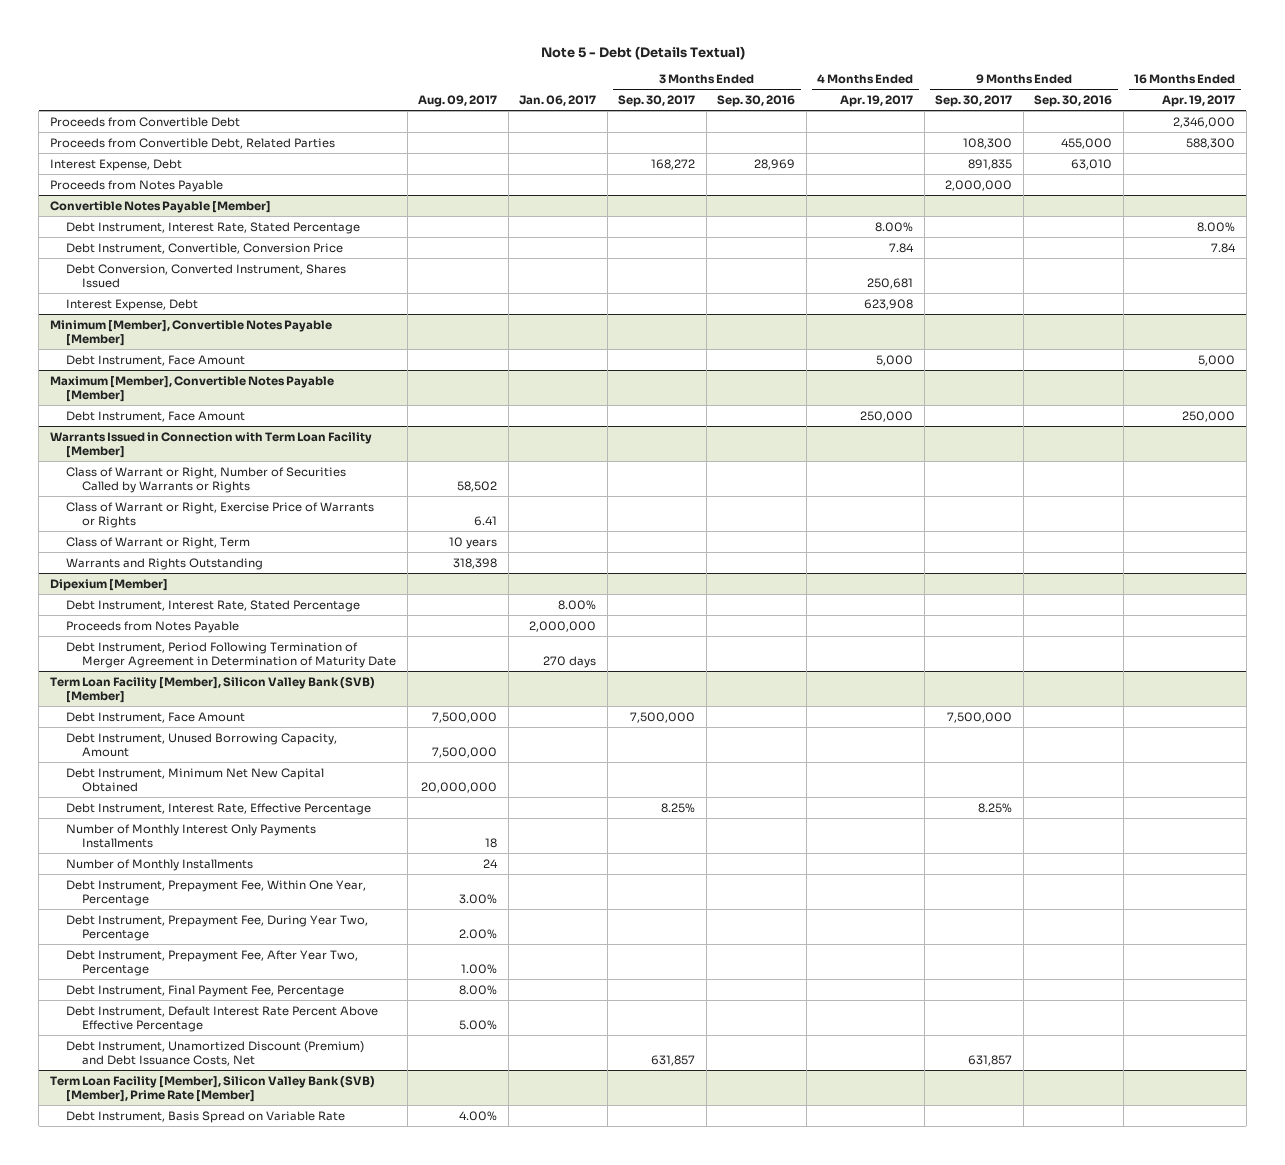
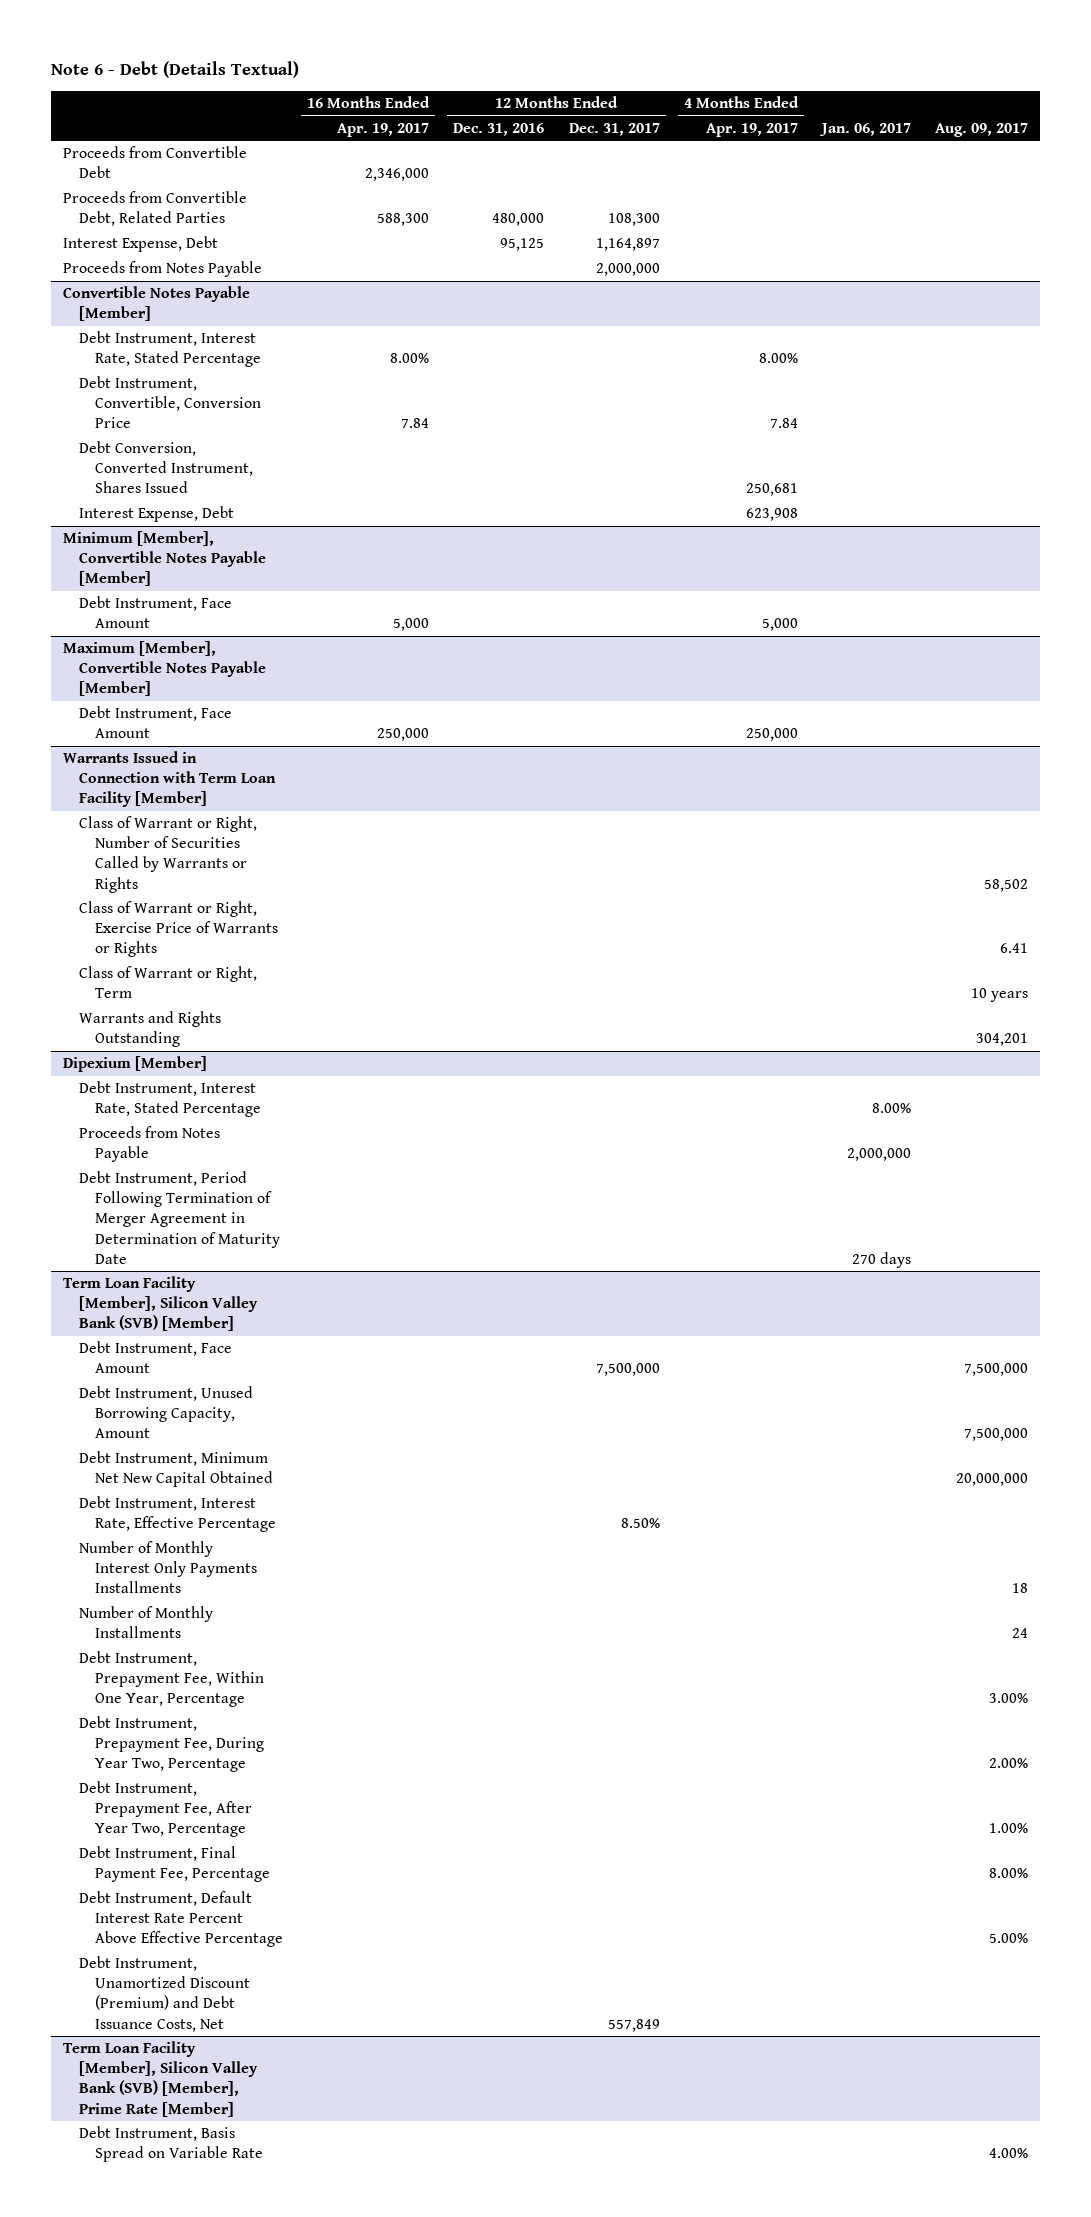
- Note 5 - Debt (Details Textual)
+ Note 6 - Debt (Details Textual)
- | Aug. 09, 2017 | Jan. 06, 2017 | 3 Months Ended Sep. 30, 2017 | 3 Months Ended Sep. 30, 2016 | 4 Months Ended Apr. 19, 2017 | 9 Months Ended Sep. 30, 2017 | 9 Months Ended Sep. 30, 2016 | 16 Months Ended Apr. 19, 2017
+ | 16 Months Ended Apr. 19, 2017 | 12 Months Ended Dec. 31, 2016 | 12 Months Ended Dec. 31, 2017 | 4 Months Ended Apr. 19, 2017 | Jan. 06, 2017 | Aug. 09, 2017
@ Warrants Issued in Connection with Term Loan Facility [Member]
- Warrants and Rights Outstanding | 318,398 | | | | | | |
+ Warrants and Rights Outstanding | | | | | | 304,201

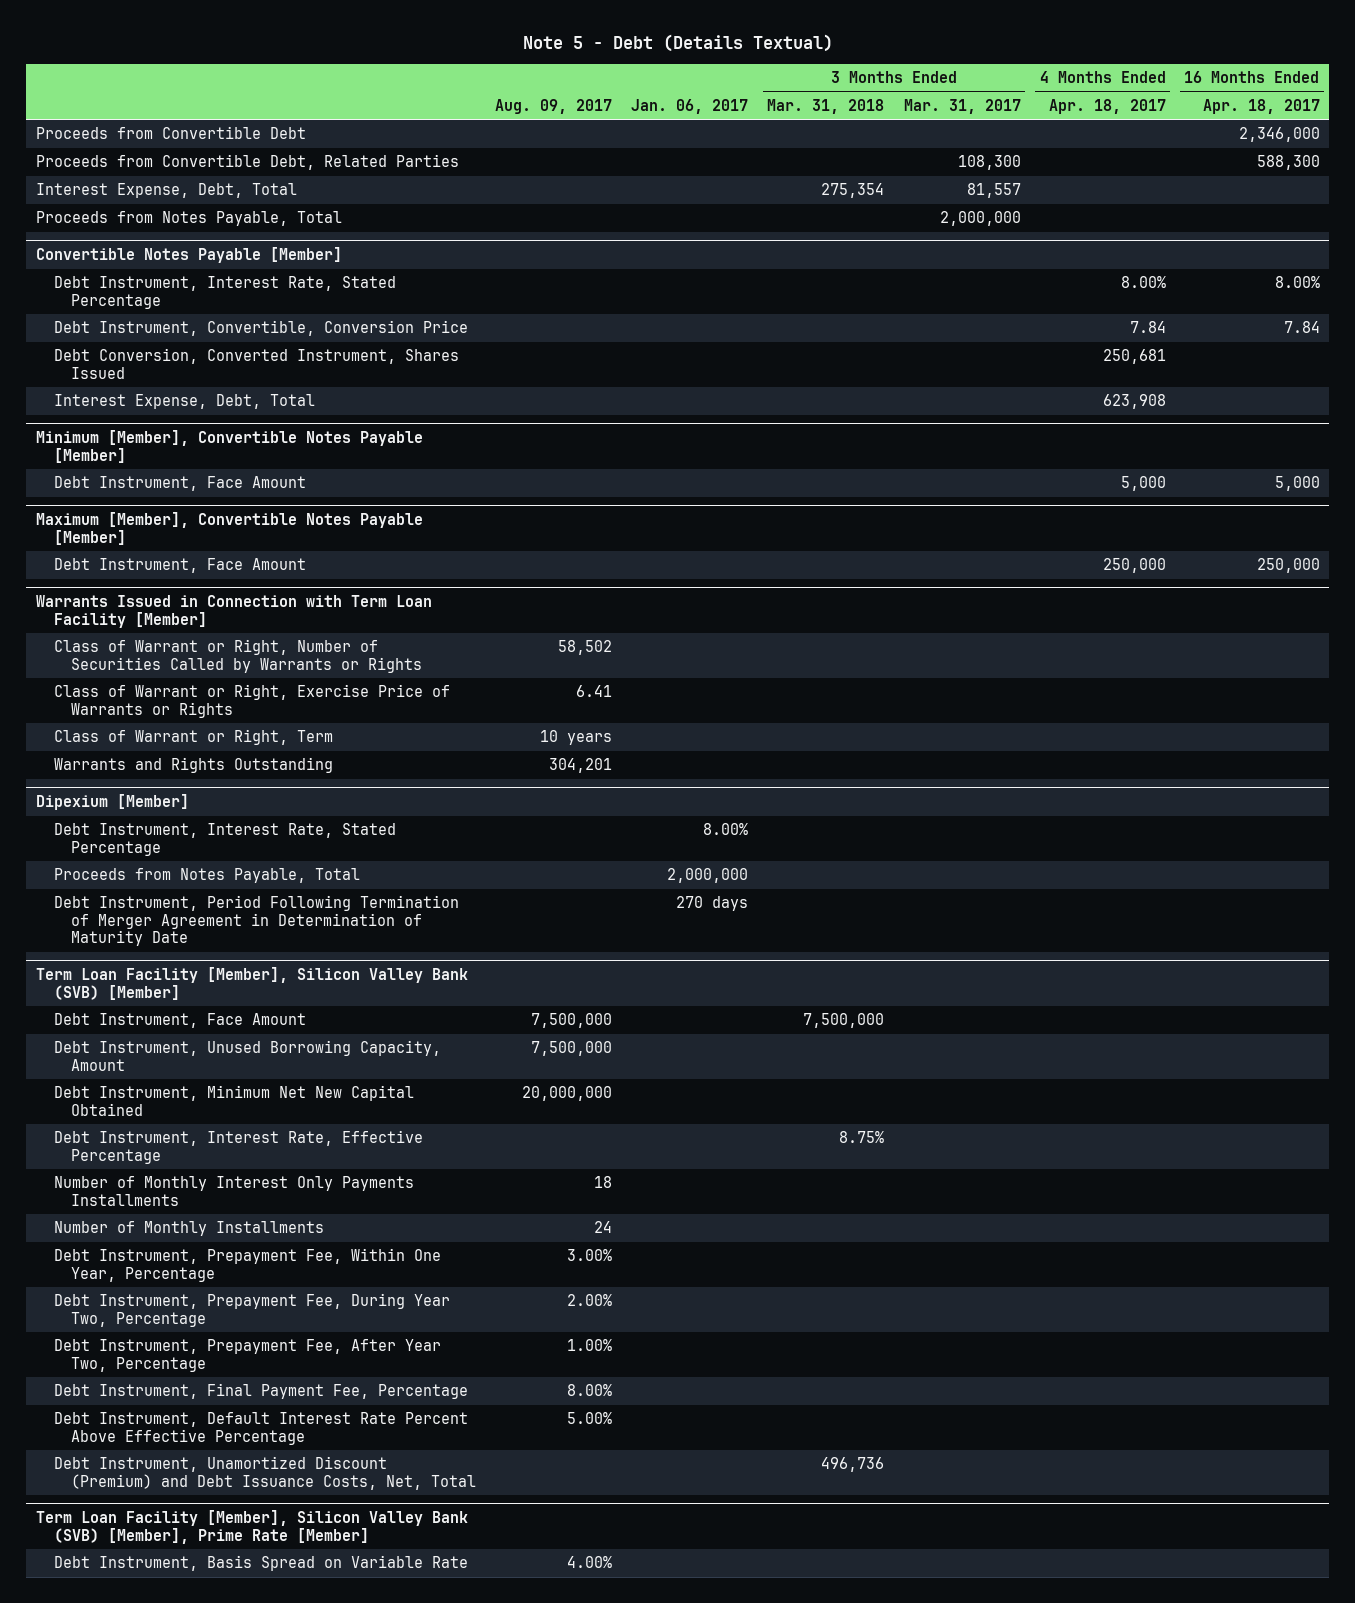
- Note 6 - Debt (Details Textual)
+ Note 5 - Debt (Details Textual)
- | 16 Months Ended Apr. 19, 2017 | 12 Months Ended Dec. 31, 2016 | 12 Months Ended Dec. 31, 2017 | 4 Months Ended Apr. 19, 2017 | Jan. 06, 2017 | Aug. 09, 2017
+ | Aug. 09, 2017 | Jan. 06, 2017 | 3 Months Ended Mar. 31, 2018 | 3 Months Ended Mar. 31, 2017 | 4 Months Ended Apr. 18, 2017 | 16 Months Ended Apr. 18, 2017
- Interest Expense, Debt | | 95,125 | 1,164,897 | | |
- Proceeds from Notes Payable | | | 2,000,000 | | |
+ Interest Expense, Debt, Total | | | 275,354 | 81,557 | |
+ Proceeds from Notes Payable, Total | | | | 2,000,000 | |
@ Convertible Notes Payable [Member]
- Interest Expense, Debt | | | | 623,908 | |
+ Interest Expense, Debt, Total | | | | | 623,908 |
@ Dipexium [Member]
- Proceeds from Notes Payable | | | | | 2,000,000 |
+ Proceeds from Notes Payable, Total | | 2,000,000 | | | |
@ Term Loan Facility [Member], Silicon Valley Bank (SVB) [Member]
- Debt Instrument, Unamortized Discount (Premium) and Debt Issuance Costs, Net | | | 557,849 | | |
+ Debt Instrument, Unamortized Discount (Premium) and Debt Issuance Costs, Net, Total | | | 496,736 | | |

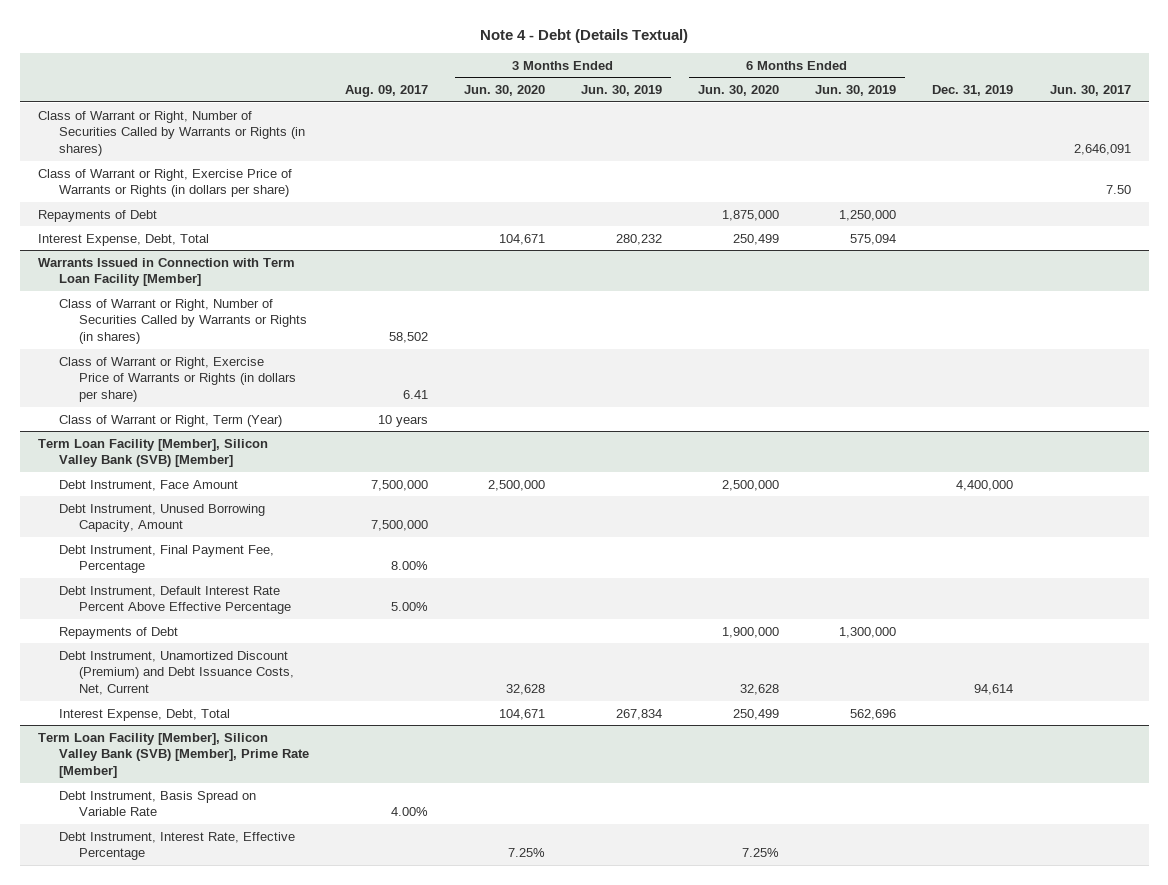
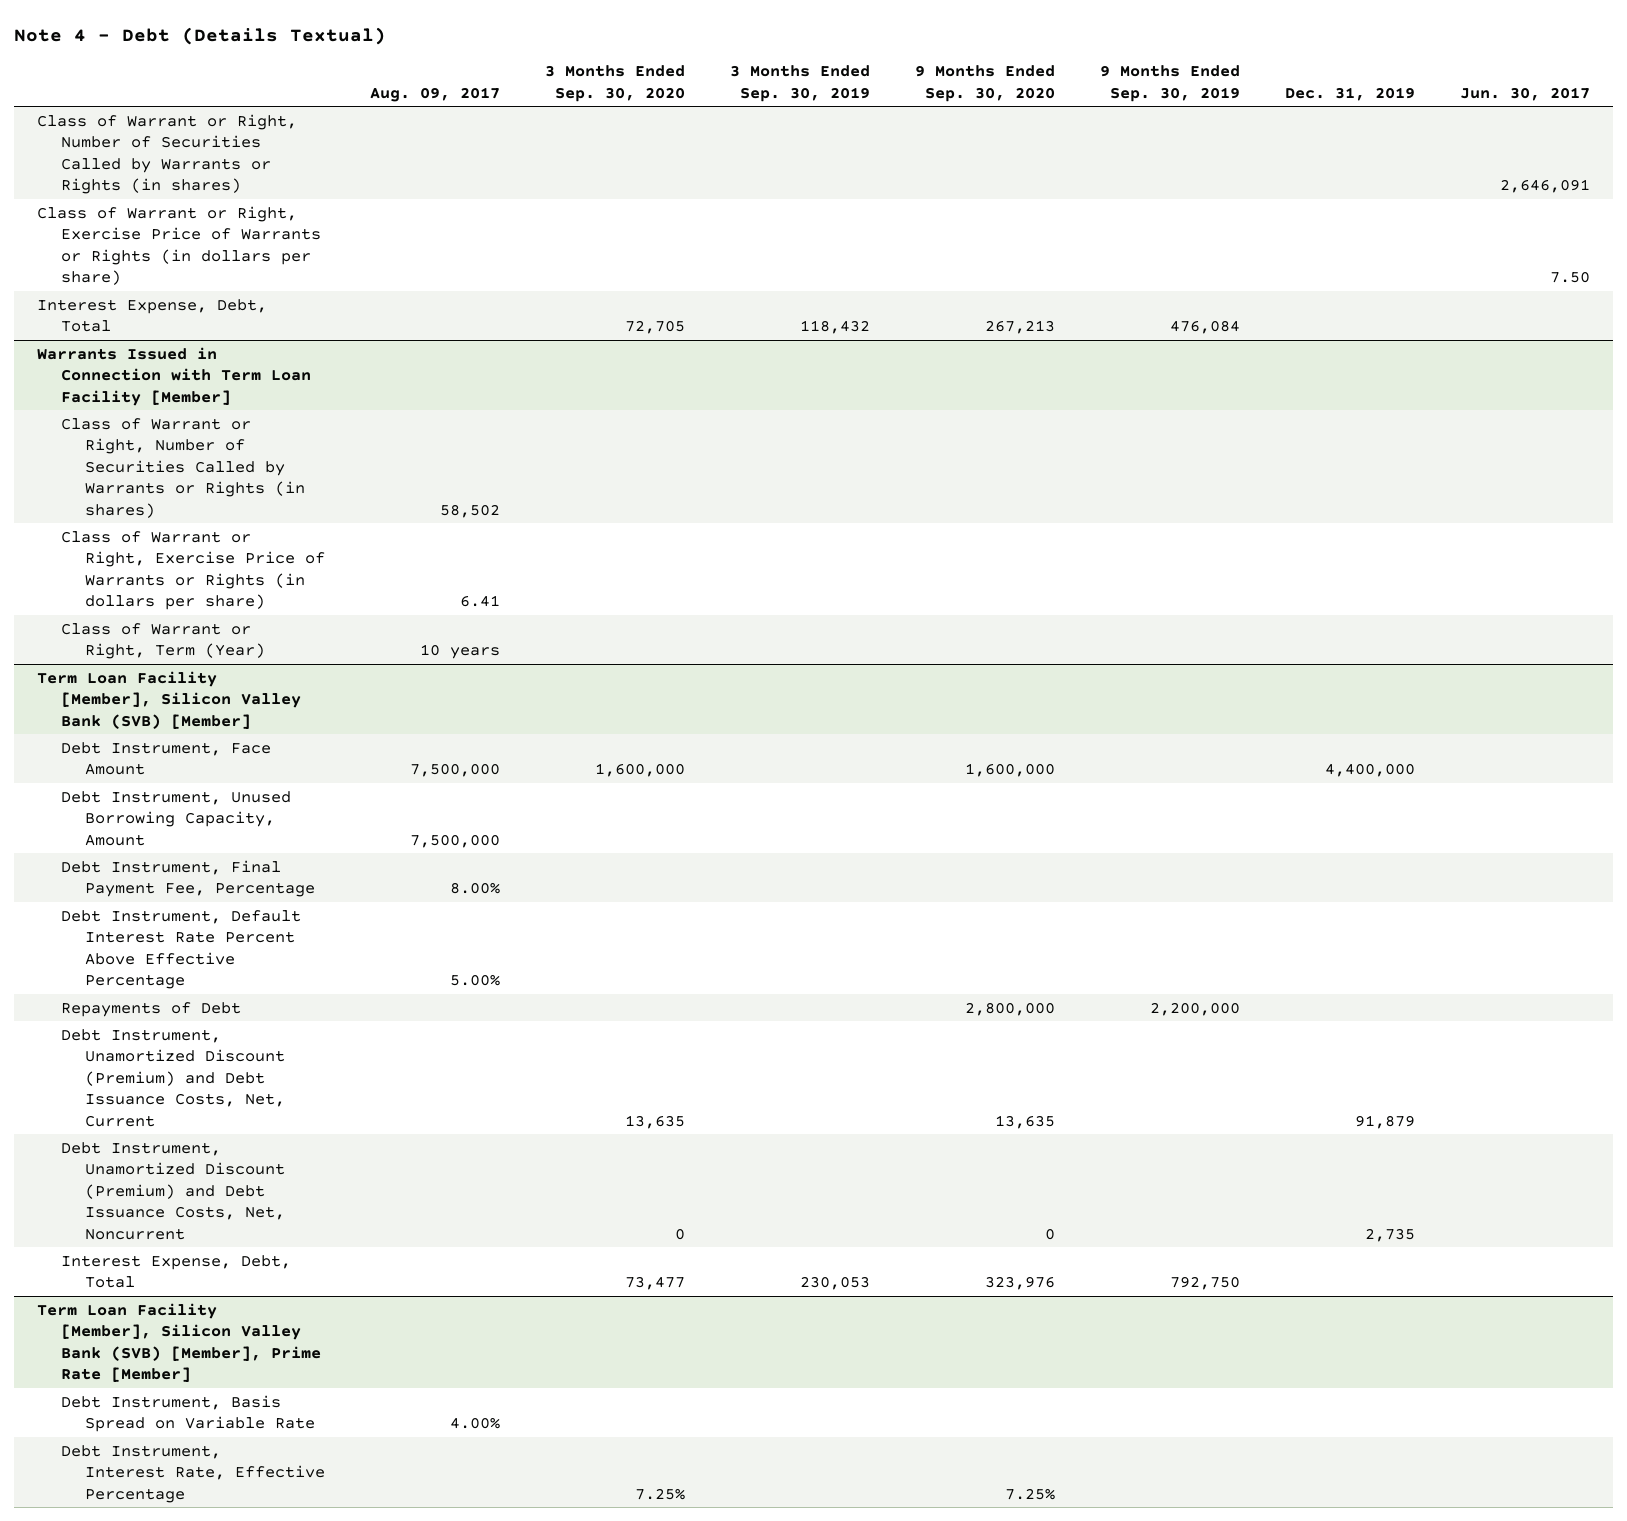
- | Aug. 09, 2017 | 3 Months Ended Jun. 30, 2020 | 3 Months Ended Jun. 30, 2019 | 6 Months Ended Jun. 30, 2020 | 6 Months Ended Jun. 30, 2019 | Dec. 31, 2019 | Jun. 30, 2017
+ | Aug. 09, 2017 | 3 Months Ended Sep. 30, 2020 | 3 Months Ended Sep. 30, 2019 | 9 Months Ended Sep. 30, 2020 | 9 Months Ended Sep. 30, 2019 | Dec. 31, 2019 | Jun. 30, 2017
- Repayments of Debt | | | | 1,875,000 | 1,250,000 | |
@ Term Loan Facility [Member], Silicon Valley Bank (SVB) [Member]
- Debt Instrument, Unamortized Discount (Premium) and Debt Issuance Costs, Net, Current | | 32,628 | | 32,628 | | 94,614 |
+ Debt Instrument, Unamortized Discount (Premium) and Debt Issuance Costs, Net, Current | | 13,635 | | 13,635 | | 91,879 |
+ Debt Instrument, Unamortized Discount (Premium) and Debt Issuance Costs, Net, Noncurrent | | 0 | | 0 | | 2,735 |

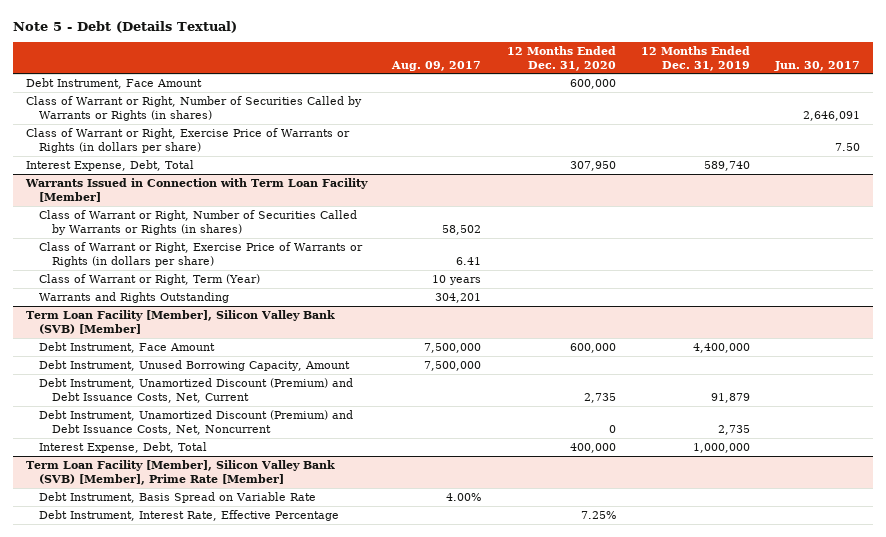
- Note 4 - Debt (Details Textual)
+ Note 5 - Debt (Details Textual)
- | Aug. 09, 2017 | 3 Months Ended Sep. 30, 2020 | 3 Months Ended Sep. 30, 2019 | 9 Months Ended Sep. 30, 2020 | 9 Months Ended Sep. 30, 2019 | Dec. 31, 2019 | Jun. 30, 2017
+ | Aug. 09, 2017 | 12 Months Ended Dec. 31, 2020 | 12 Months Ended Dec. 31, 2019 | Jun. 30, 2017
+ Debt Instrument, Face Amount | | 600,000 | |
@ Warrants Issued in Connection with Term Loan Facility [Member]
+ Warrants and Rights Outstanding | 304,201 | | |
@ Term Loan Facility [Member], Silicon Valley Bank (SVB) [Member]
- Debt Instrument, Final Payment Fee, Percentage | 8.00% | | | | | |
- Debt Instrument, Default Interest Rate Percent Above Effective Percentage | 5.00% | | | | | |
- Repayments of Debt | | | | 2,800,000 | 2,200,000 | |

